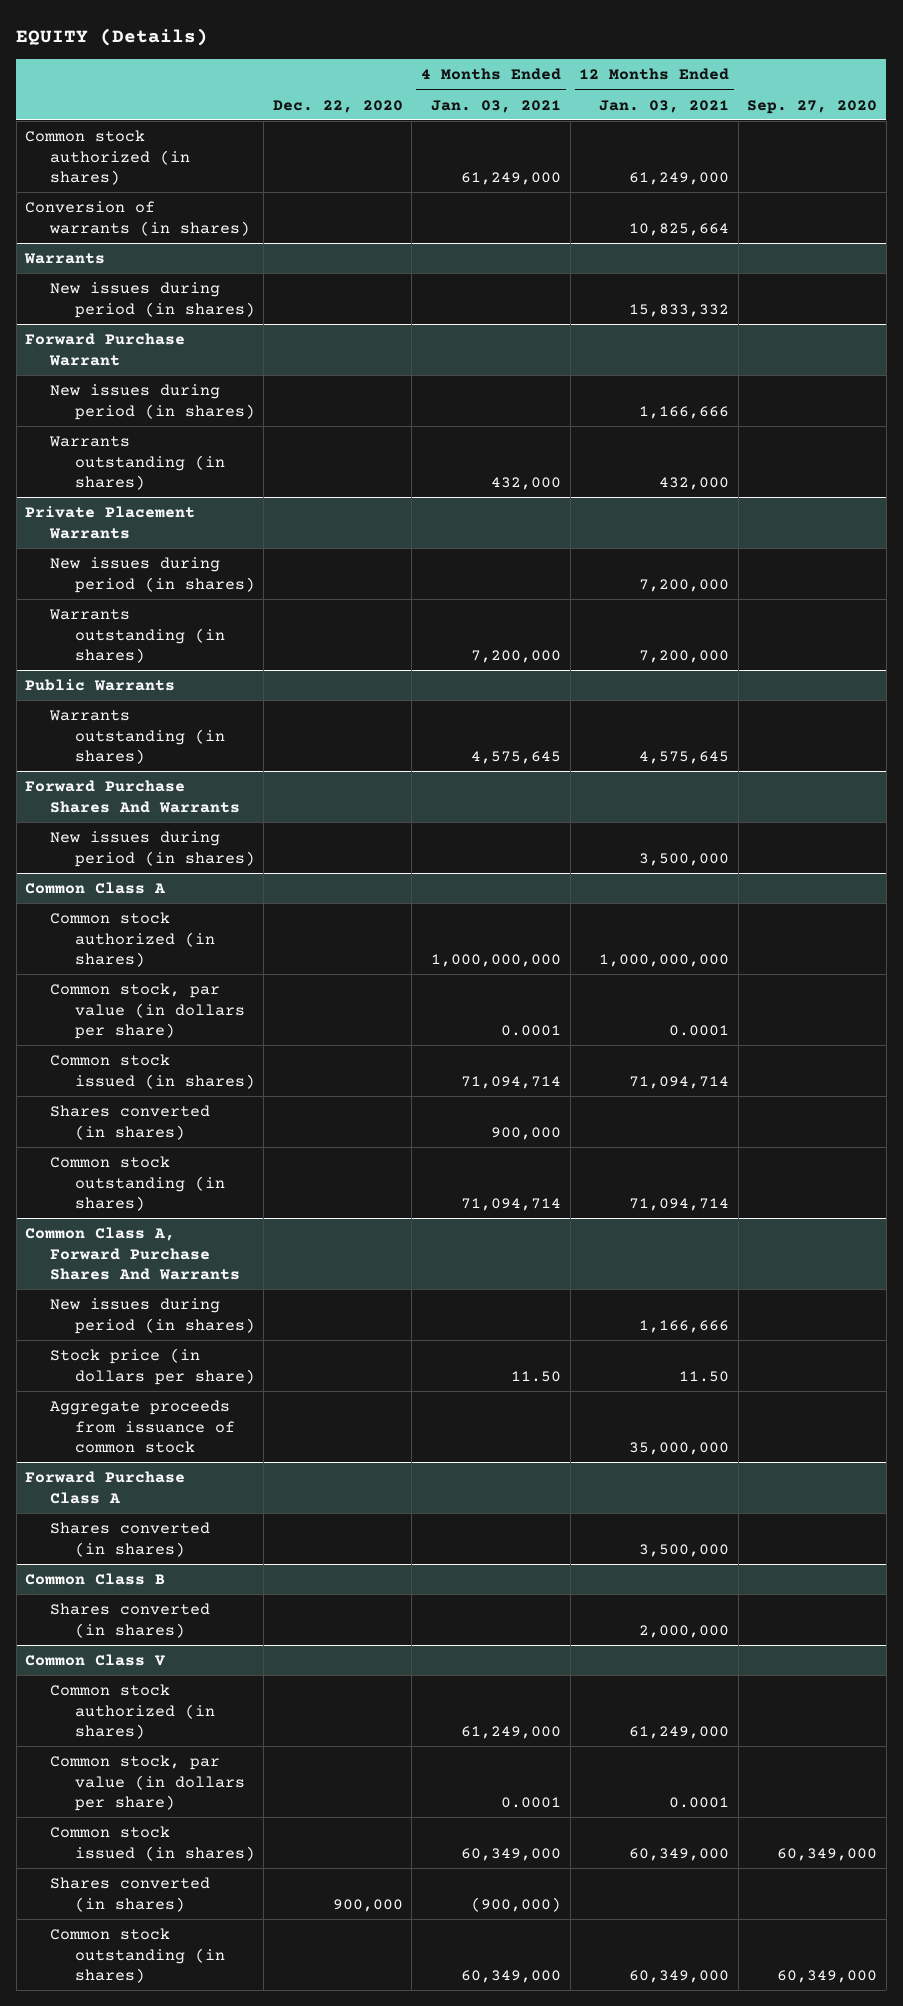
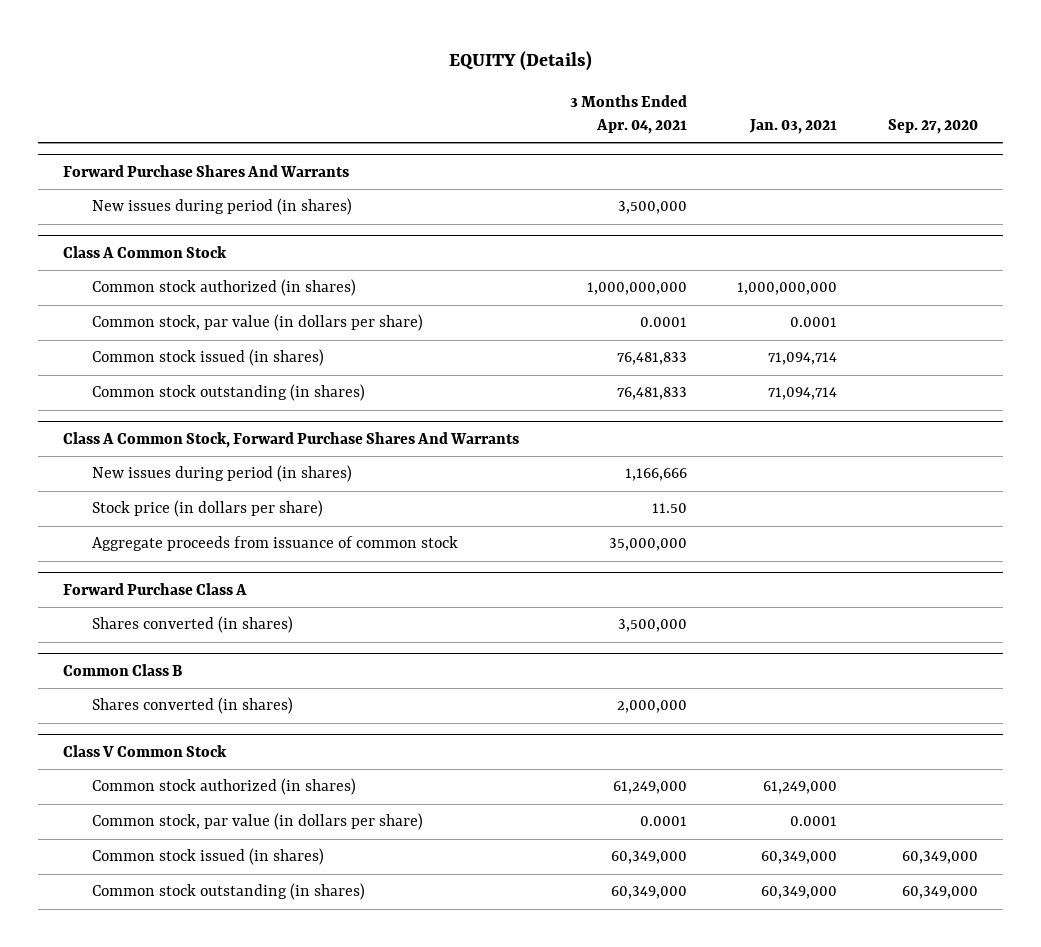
- | Dec. 22, 2020 | 4 Months Ended Jan. 03, 2021 | 12 Months Ended Jan. 03, 2021 | Sep. 27, 2020
+ | 3 Months Ended Apr. 04, 2021 | Jan. 03, 2021 | Sep. 27, 2020
- Common stock authorized (in shares) | | 61,249,000 | 61,249,000 |
- Conversion of warrants (in shares) | | | 10,825,664 |
- Warrants
- New issues during period (in shares) | | | 15,833,332 |
- Forward Purchase Warrant
- New issues during period (in shares) | | | 1,166,666 |
- Warrants outstanding (in shares) | | 432,000 | 432,000 |
- Private Placement Warrants
- New issues during period (in shares) | | | 7,200,000 |
- Warrants outstanding (in shares) | | 7,200,000 | 7,200,000 |
- Public Warrants
- Warrants outstanding (in shares) | | 4,575,645 | 4,575,645 |
- Common Class A
+ Class A Common Stock
- Shares converted (in shares) | | 900,000 | |
- Common Class A, Forward Purchase Shares And Warrants
+ Class A Common Stock, Forward Purchase Shares And Warrants
- Common Class V
+ Class V Common Stock
- Shares converted (in shares) | 900,000 | (900,000) | |

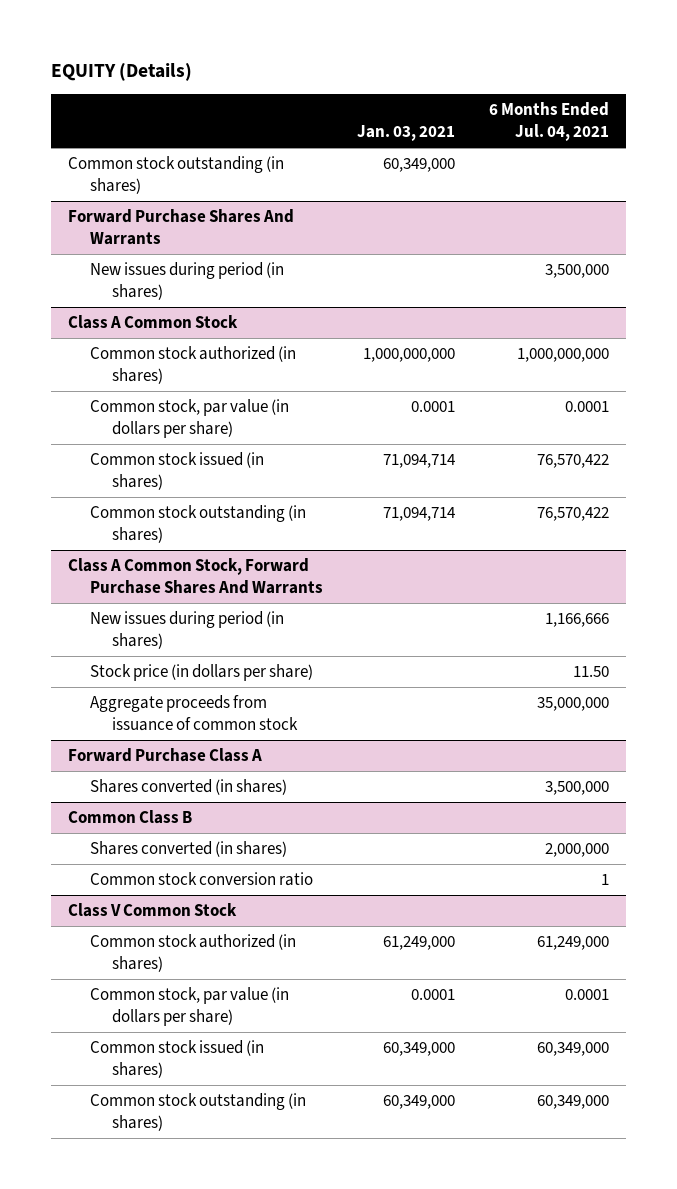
- | 3 Months Ended Apr. 04, 2021 | Jan. 03, 2021 | Sep. 27, 2020
+ | Jan. 03, 2021 | 6 Months Ended Jul. 04, 2021
+ Common stock outstanding (in shares) | 60,349,000 |
@ Common Class B
+ Common stock conversion ratio | | 1

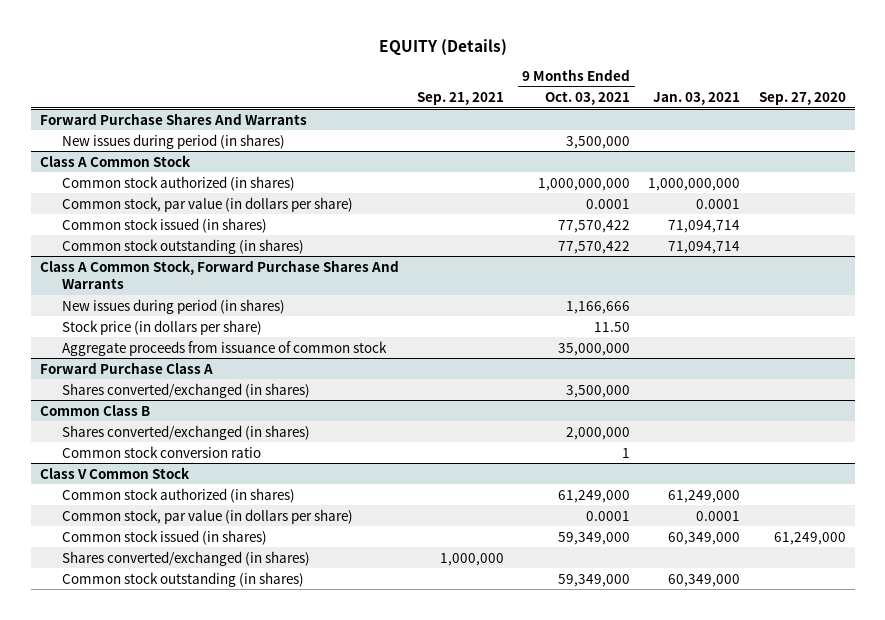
- | Jan. 03, 2021 | 6 Months Ended Jul. 04, 2021
+ | Sep. 21, 2021 | 9 Months Ended Oct. 03, 2021 | Jan. 03, 2021 | Sep. 27, 2020
- Common stock outstanding (in shares) | 60,349,000 |
@ Forward Purchase Class A
- Shares converted (in shares) | | 3,500,000
+ Shares converted/exchanged (in shares) | | 3,500,000 | |
@ Common Class B
- Shares converted (in shares) | | 2,000,000
+ Shares converted/exchanged (in shares) | | 2,000,000 | |
@ Class V Common Stock
+ Shares converted/exchanged (in shares) | 1,000,000 | | |

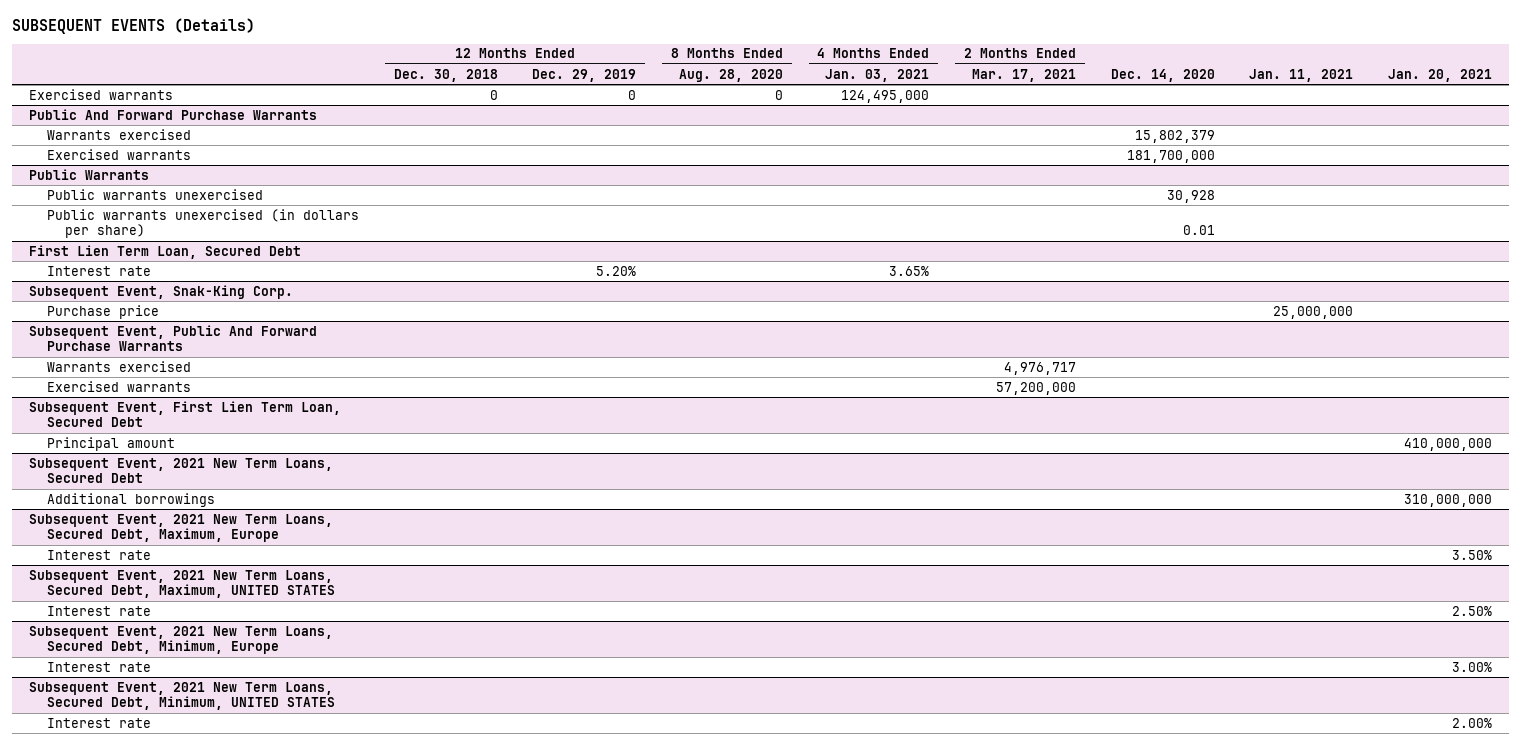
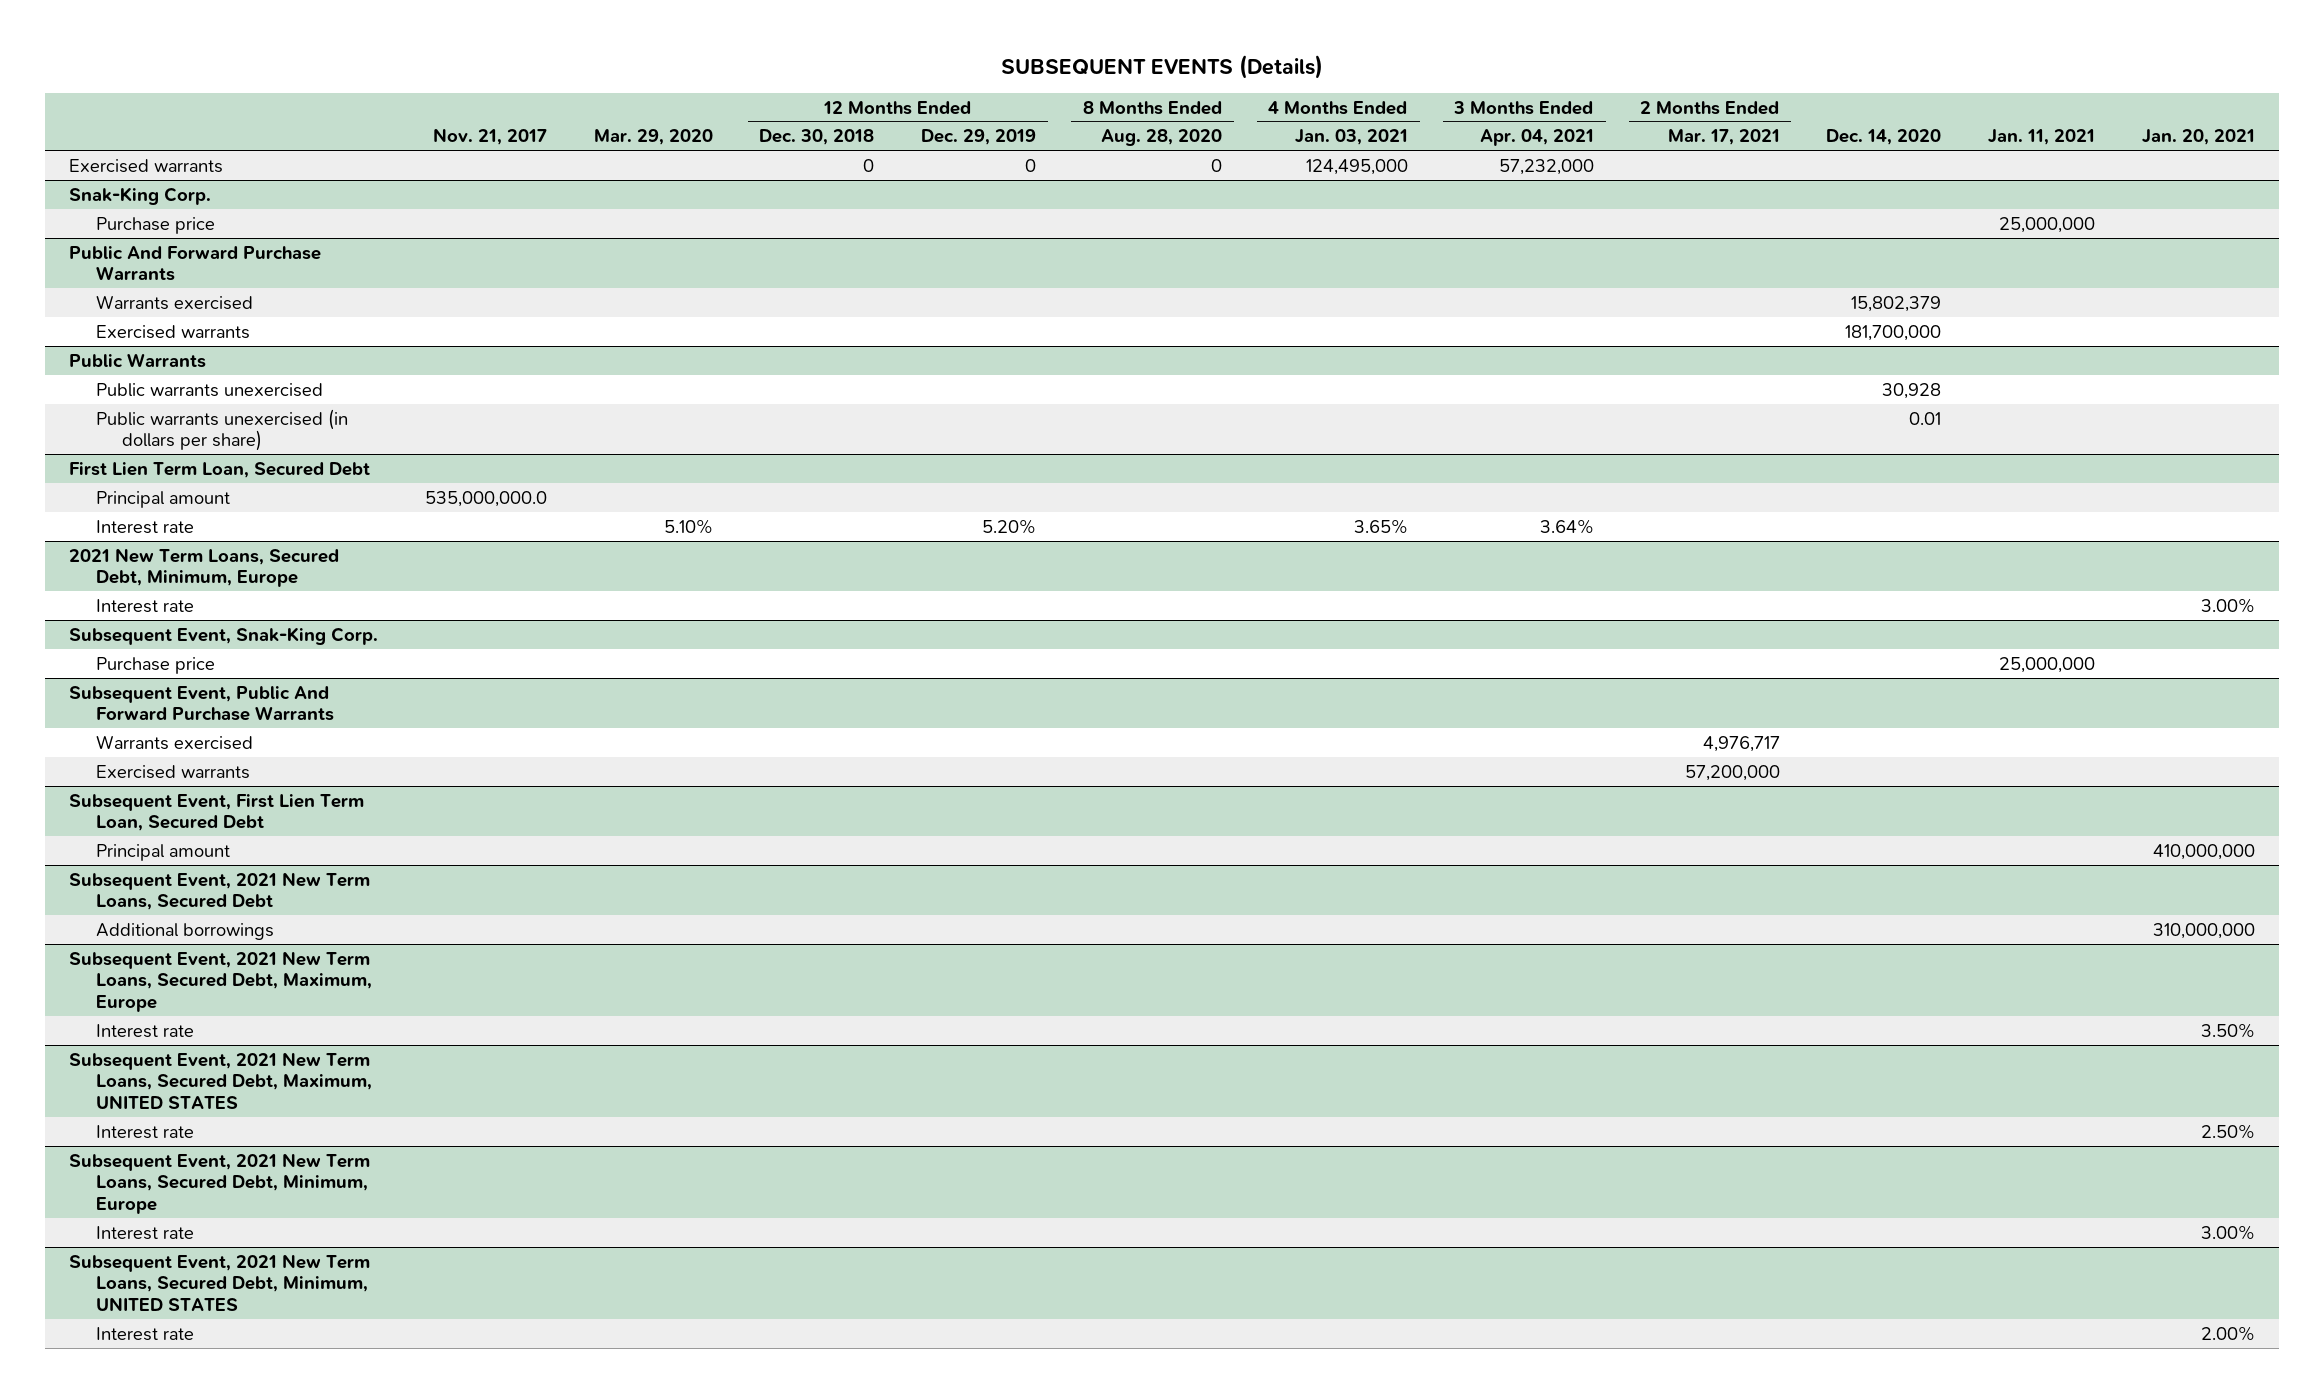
- | 12 Months Ended Dec. 30, 2018 | 12 Months Ended Dec. 29, 2019 | 8 Months Ended Aug. 28, 2020 | 4 Months Ended Jan. 03, 2021 | 2 Months Ended Mar. 17, 2021 | Dec. 14, 2020 | Jan. 11, 2021 | Jan. 20, 2021
+ | Nov. 21, 2017 | Mar. 29, 2020 | 12 Months Ended Dec. 30, 2018 | 12 Months Ended Dec. 29, 2019 | 8 Months Ended Aug. 28, 2020 | 4 Months Ended Jan. 03, 2021 | 3 Months Ended Apr. 04, 2021 | 2 Months Ended Mar. 17, 2021 | Dec. 14, 2020 | Jan. 11, 2021 | Jan. 20, 2021
+ Snak-King Corp.
+ Purchase price | | | | | | | | | | 25,000,000 |
@ First Lien Term Loan, Secured Debt
+ Principal amount | 535,000,000.0 | | | | | | | | | |
+ 2021 New Term Loans, Secured Debt, Minimum, Europe
+ Interest rate | | | | | | | | | | | 3.00%

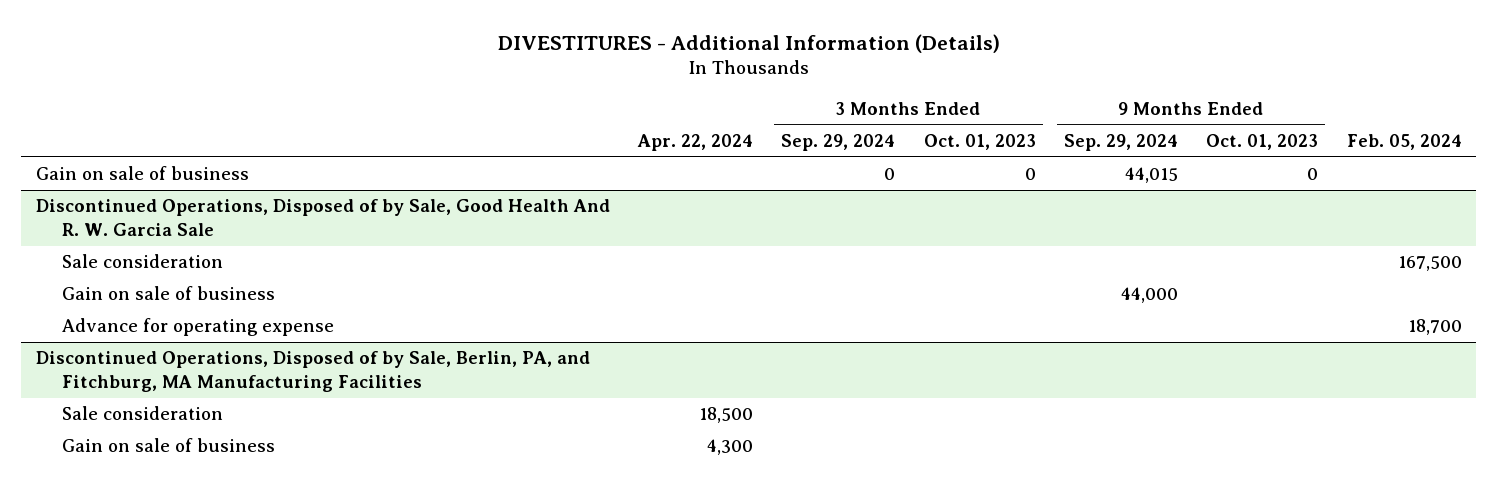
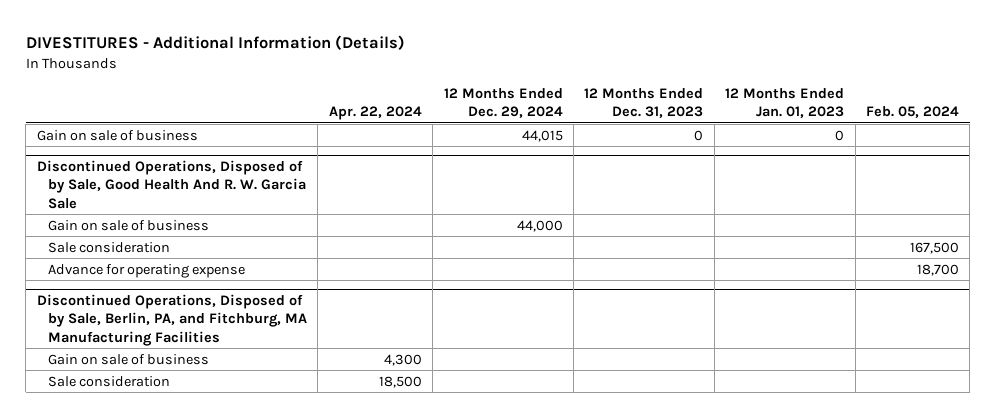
- | Apr. 22, 2024 | 3 Months Ended Sep. 29, 2024 | 3 Months Ended Oct. 01, 2023 | 9 Months Ended Sep. 29, 2024 | 9 Months Ended Oct. 01, 2023 | Feb. 05, 2024
+ | Apr. 22, 2024 | 12 Months Ended Dec. 29, 2024 | 12 Months Ended Dec. 31, 2023 | 12 Months Ended Jan. 01, 2023 | Feb. 05, 2024
@ Discontinued Operations, Disposed of by Sale, Good Health And R. W. Garcia Sale
moved down: Sale consideration | | | | | 167,500
@ Discontinued Operations, Disposed of by Sale, Berlin, PA, and Fitchburg, MA Manufacturing Facilities
moved down: Sale consideration | 18,500 | | | |

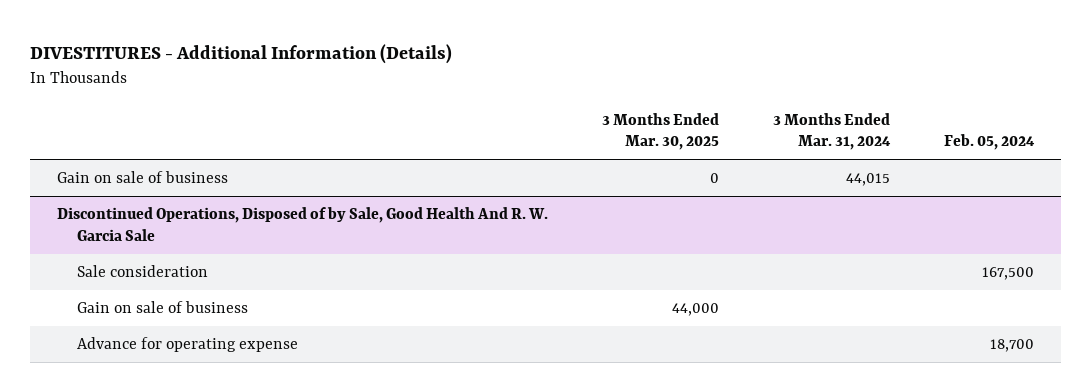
- | Apr. 22, 2024 | 12 Months Ended Dec. 29, 2024 | 12 Months Ended Dec. 31, 2023 | 12 Months Ended Jan. 01, 2023 | Feb. 05, 2024
+ | 3 Months Ended Mar. 30, 2025 | 3 Months Ended Mar. 31, 2024 | Feb. 05, 2024
@ Discontinued Operations, Disposed of by Sale, Good Health And R. W. Garcia Sale
moved down: Gain on sale of business | 44,000 | |
- Discontinued Operations, Disposed of by Sale, Berlin, PA, and Fitchburg, MA Manufacturing Facilities
- Gain on sale of business | 4,300 | | | |
- Sale consideration | 18,500 | | | |

